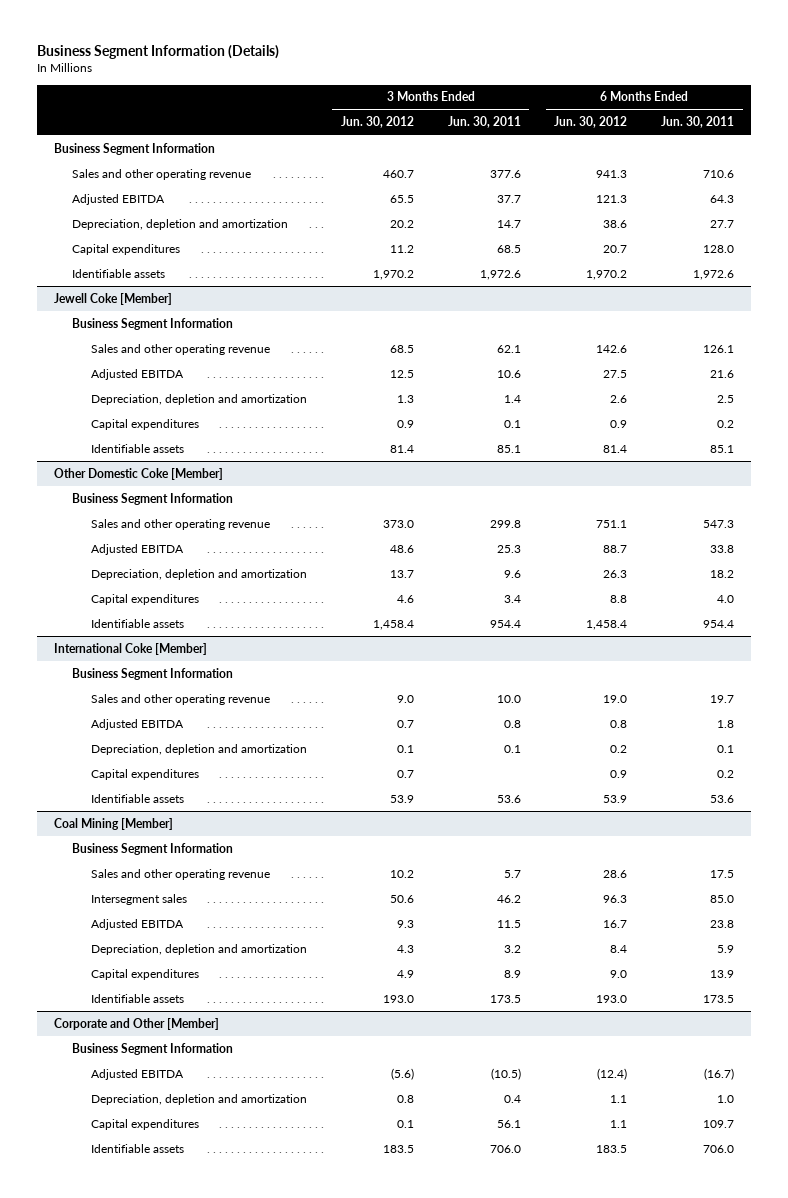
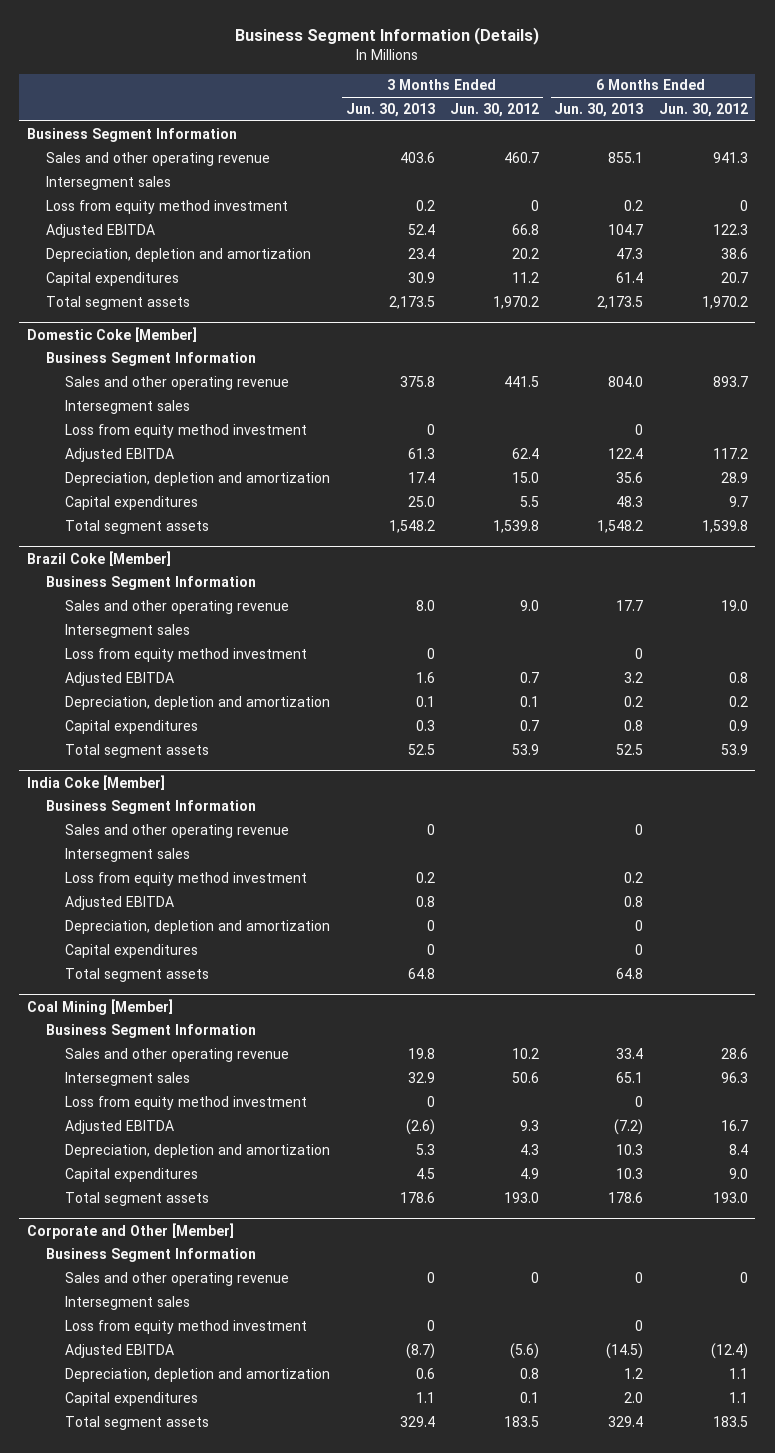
- | 3 Months Ended Jun. 30, 2012 | 3 Months Ended Jun. 30, 2011 | 6 Months Ended Jun. 30, 2012 | 6 Months Ended Jun. 30, 2011
+ | 3 Months Ended Jun. 30, 2013 | 3 Months Ended Jun. 30, 2012 | 6 Months Ended Jun. 30, 2013 | 6 Months Ended Jun. 30, 2012
- Adjusted EBITDA | 65.5 | 37.7 | 121.3 | 64.3
+ Intersegment sales
+ Loss from equity method investment | 0.2 | 0 | 0.2 | 0
+ Adjusted EBITDA | 52.4 | 66.8 | 104.7 | 122.3
- Identifiable assets | 1,970.2 | 1,972.6 | 1,970.2 | 1,972.6
- Jewell Coke [Member]
- Business Segment Information
- Sales and other operating revenue | 68.5 | 62.1 | 142.6 | 126.1
- Adjusted EBITDA | 12.5 | 10.6 | 27.5 | 21.6
- Depreciation, depletion and amortization | 1.3 | 1.4 | 2.6 | 2.5
- Capital expenditures | 0.9 | 0.1 | 0.9 | 0.2
- Identifiable assets | 81.4 | 85.1 | 81.4 | 85.1
- Other Domestic Coke [Member]
+ Total segment assets | 2,173.5 | 1,970.2 | 2,173.5 | 1,970.2
+ Domestic Coke [Member]
- Sales and other operating revenue | 373.0 | 299.8 | 751.1 | 547.3
- Adjusted EBITDA | 48.6 | 25.3 | 88.7 | 33.8
- Depreciation, depletion and amortization | 13.7 | 9.6 | 26.3 | 18.2
- Capital expenditures | 4.6 | 3.4 | 8.8 | 4.0
- Identifiable assets | 1,458.4 | 954.4 | 1,458.4 | 954.4
- International Coke [Member]
+ Sales and other operating revenue | 375.8 | 441.5 | 804.0 | 893.7
+ Intersegment sales
+ Loss from equity method investment | 0 | | 0 |
+ Adjusted EBITDA | 61.3 | 62.4 | 122.4 | 117.2
+ Depreciation, depletion and amortization | 17.4 | 15.0 | 35.6 | 28.9
+ Capital expenditures | 25.0 | 5.5 | 48.3 | 9.7
+ Total segment assets | 1,548.2 | 1,539.8 | 1,548.2 | 1,539.8
+ Brazil Coke [Member]
+ Intersegment sales
+ Loss from equity method investment | 0 | | 0 |
- Identifiable assets | 53.9 | 53.6 | 53.9 | 53.6
+ Total segment assets | 52.5 | 53.9 | 52.5 | 53.9
+ India Coke [Member]
+ Business Segment Information
+ Sales and other operating revenue | 0 | | 0 |
+ Intersegment sales
+ Loss from equity method investment | 0.2 | | 0.2 |
+ Adjusted EBITDA | 0.8 | | 0.8 |
+ Depreciation, depletion and amortization | 0 | | 0 |
+ Capital expenditures | 0 | | 0 |
+ Total segment assets | 64.8 | | 64.8 |
@ Coal Mining [Member]
+ Loss from equity method investment | 0 | | 0 |
- Identifiable assets | 193.0 | 173.5 | 193.0 | 173.5
+ Total segment assets | 178.6 | 193.0 | 178.6 | 193.0
@ Corporate and Other [Member]
+ Sales and other operating revenue | 0 | 0 | 0 | 0
+ Intersegment sales
+ Loss from equity method investment | 0 | | 0 |
- Identifiable assets | 183.5 | 706.0 | 183.5 | 706.0
+ Total segment assets | 329.4 | 183.5 | 329.4 | 183.5

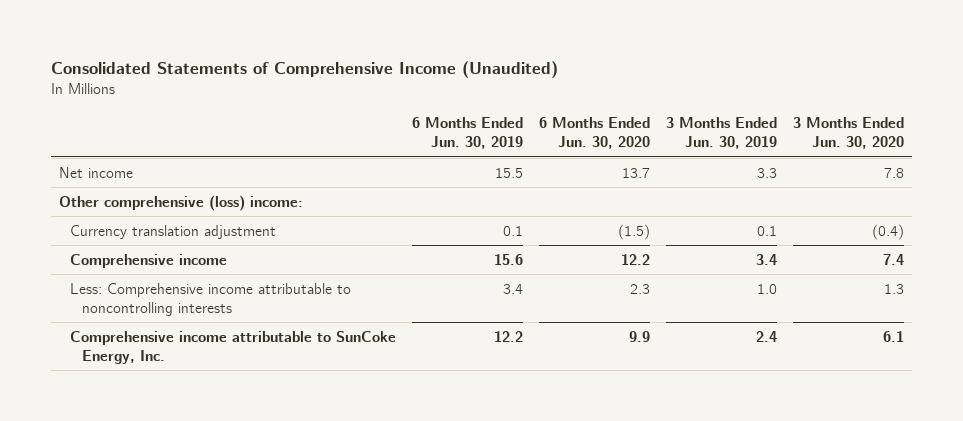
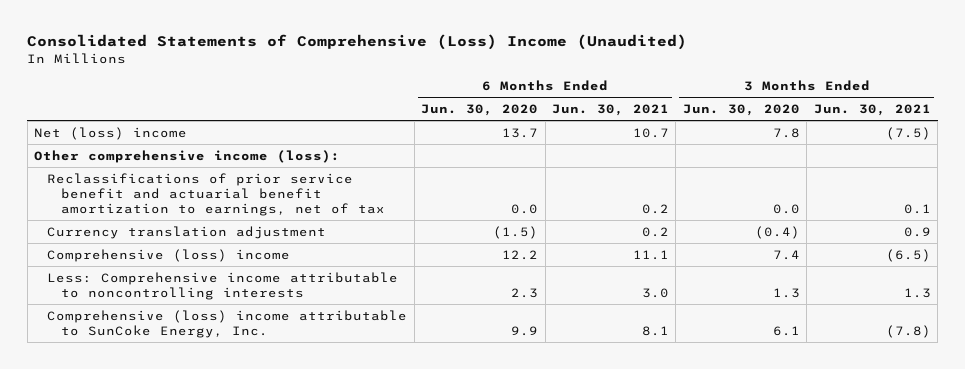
- Consolidated Statements of Comprehensive Income (Unaudited)
+ Consolidated Statements of Comprehensive (Loss) Income (Unaudited)
- | 6 Months Ended Jun. 30, 2019 | 6 Months Ended Jun. 30, 2020 | 3 Months Ended Jun. 30, 2019 | 3 Months Ended Jun. 30, 2020
+ | 6 Months Ended Jun. 30, 2020 | 6 Months Ended Jun. 30, 2021 | 3 Months Ended Jun. 30, 2020 | 3 Months Ended Jun. 30, 2021
- Net income | 15.5 | 13.7 | 3.3 | 7.8
- Other comprehensive (loss) income:
+ Net (loss) income | 13.7 | 10.7 | 7.8 | (7.5)
+ Other comprehensive income (loss):
+ Reclassifications of prior service benefit and actuarial benefit amortization to earnings, net of tax | 0.0 | 0.2 | 0.0 | 0.1
- Comprehensive income | 15.6 | 12.2 | 3.4 | 7.4
+ Comprehensive (loss) income | 12.2 | 11.1 | 7.4 | (6.5)
- Comprehensive income attributable to SunCoke Energy, Inc. | 12.2 | 9.9 | 2.4 | 6.1
+ Comprehensive (loss) income attributable to SunCoke Energy, Inc. | 9.9 | 8.1 | 6.1 | (7.8)

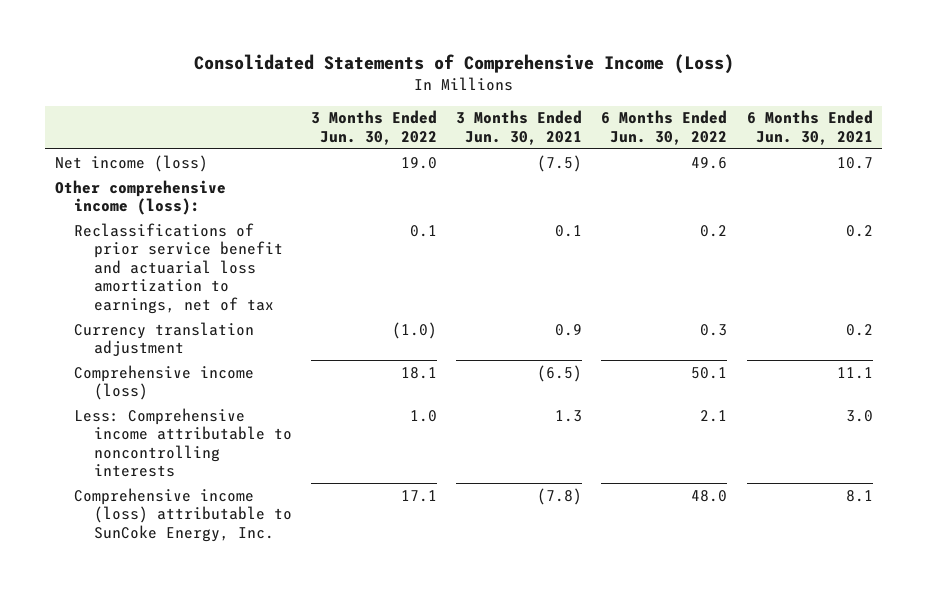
- Consolidated Statements of Comprehensive (Loss) Income (Unaudited)
+ Consolidated Statements of Comprehensive Income (Loss)
- | 6 Months Ended Jun. 30, 2020 | 6 Months Ended Jun. 30, 2021 | 3 Months Ended Jun. 30, 2020 | 3 Months Ended Jun. 30, 2021
+ | 3 Months Ended Jun. 30, 2022 | 3 Months Ended Jun. 30, 2021 | 6 Months Ended Jun. 30, 2022 | 6 Months Ended Jun. 30, 2021
- Net (loss) income | 13.7 | 10.7 | 7.8 | (7.5)
+ Net income (loss) | 19.0 | (7.5) | 49.6 | 10.7
- Reclassifications of prior service benefit and actuarial benefit amortization to earnings, net of tax | 0.0 | 0.2 | 0.0 | 0.1
+ Reclassifications of prior service benefit and actuarial loss amortization to earnings, net of tax | 0.1 | 0.1 | 0.2 | 0.2
- Comprehensive (loss) income | 12.2 | 11.1 | 7.4 | (6.5)
+ Comprehensive income (loss) | 18.1 | (6.5) | 50.1 | 11.1
- Comprehensive (loss) income attributable to SunCoke Energy, Inc. | 9.9 | 8.1 | 6.1 | (7.8)
+ Comprehensive income (loss) attributable to SunCoke Energy, Inc. | 17.1 | (7.8) | 48.0 | 8.1

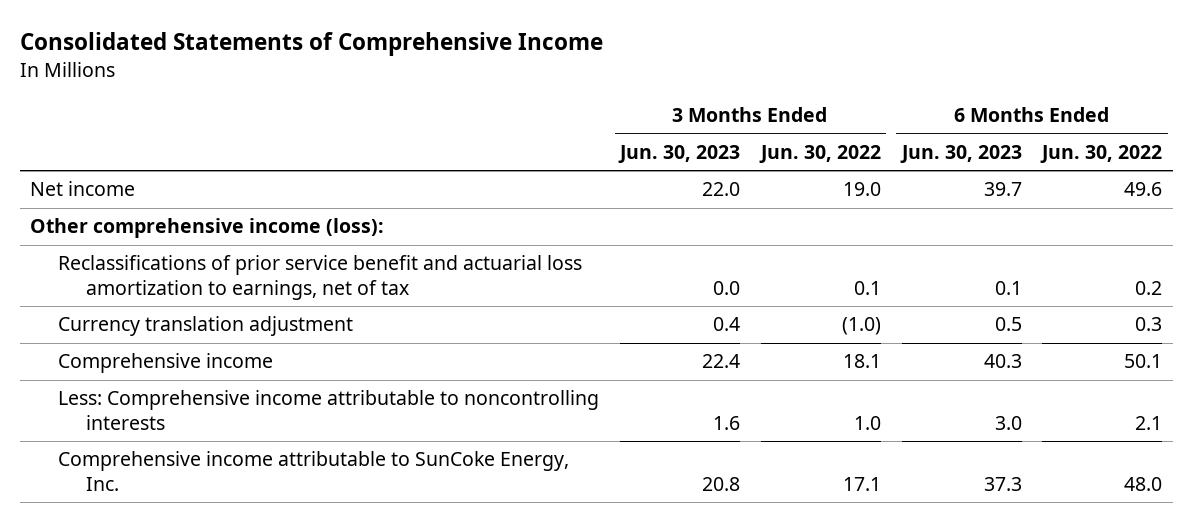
- Consolidated Statements of Comprehensive Income (Loss)
+ Consolidated Statements of Comprehensive Income
- | 3 Months Ended Jun. 30, 2022 | 3 Months Ended Jun. 30, 2021 | 6 Months Ended Jun. 30, 2022 | 6 Months Ended Jun. 30, 2021
+ | 3 Months Ended Jun. 30, 2023 | 3 Months Ended Jun. 30, 2022 | 6 Months Ended Jun. 30, 2023 | 6 Months Ended Jun. 30, 2022
- Net income (loss) | 19.0 | (7.5) | 49.6 | 10.7
+ Net income | 22.0 | 19.0 | 39.7 | 49.6
- Comprehensive income (loss) | 18.1 | (6.5) | 50.1 | 11.1
+ Comprehensive income | 22.4 | 18.1 | 40.3 | 50.1
- Comprehensive income (loss) attributable to SunCoke Energy, Inc. | 17.1 | (7.8) | 48.0 | 8.1
+ Comprehensive income attributable to SunCoke Energy, Inc. | 20.8 | 17.1 | 37.3 | 48.0

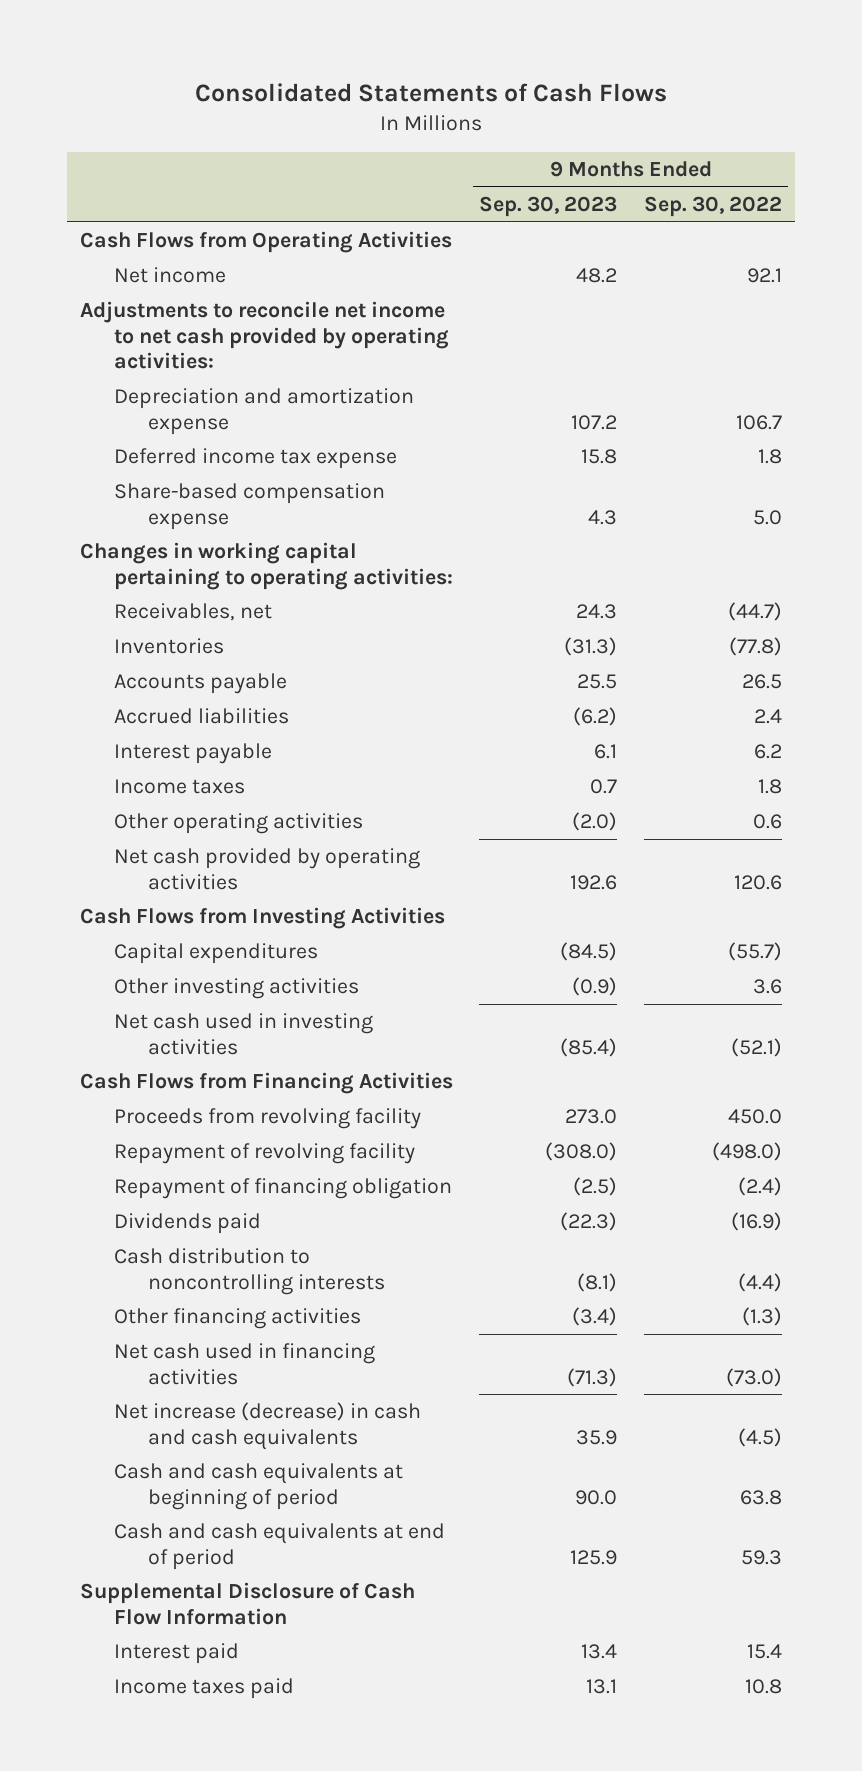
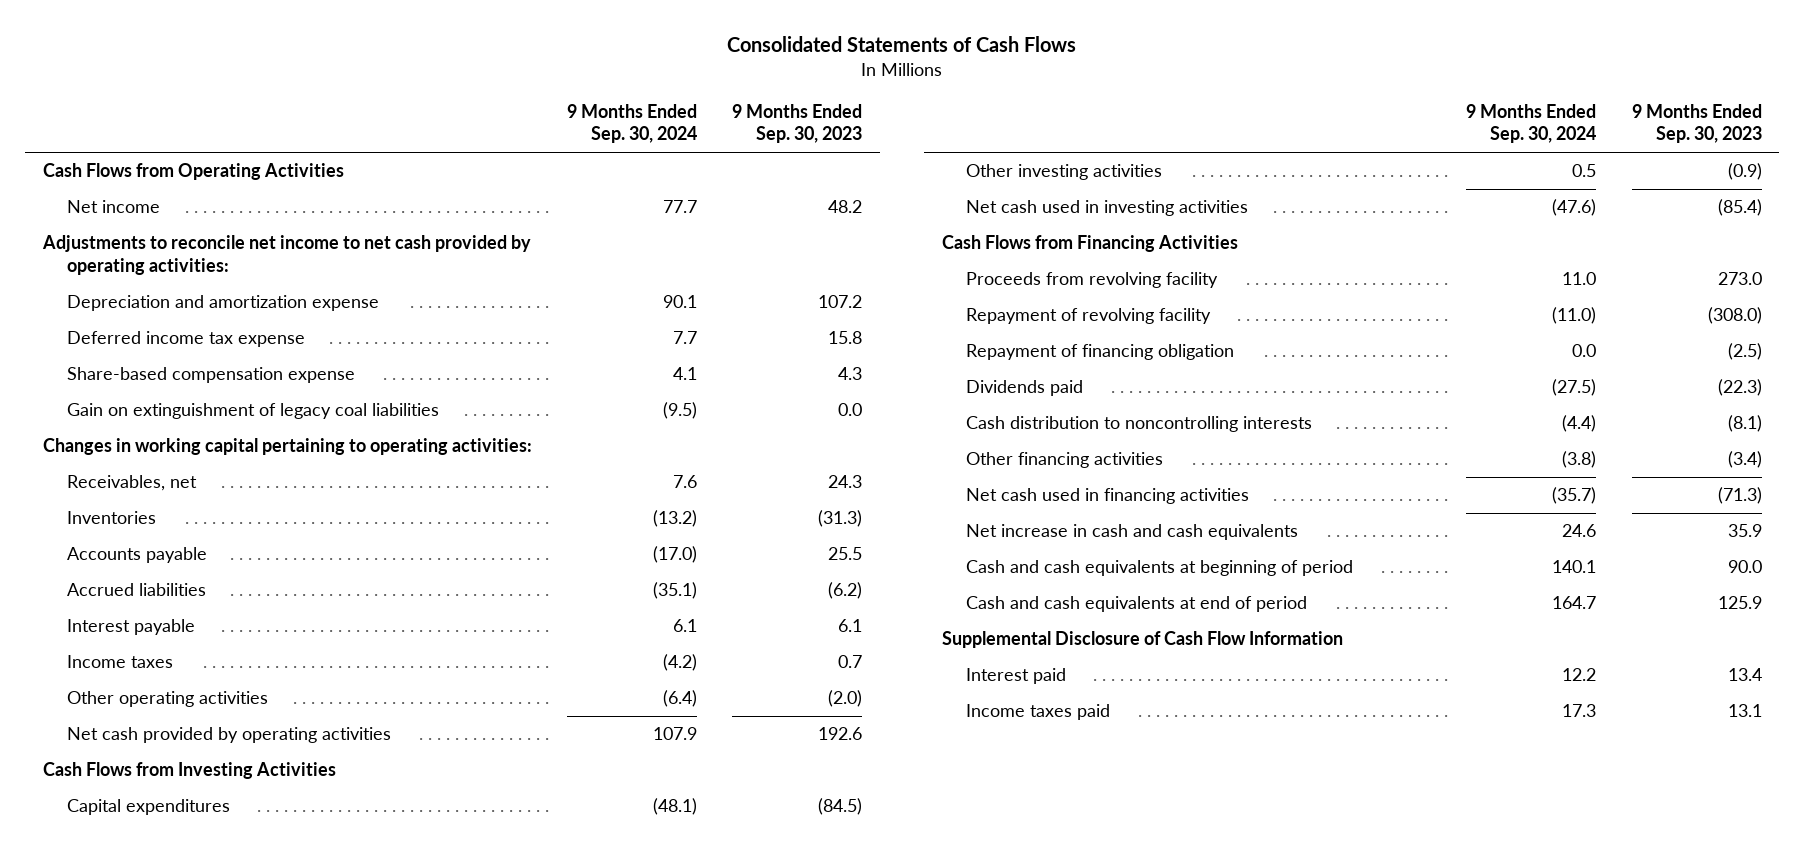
- | 9 Months Ended Sep. 30, 2023 | 9 Months Ended Sep. 30, 2022
+ | 9 Months Ended Sep. 30, 2024 | 9 Months Ended Sep. 30, 2023
+ Gain on extinguishment of legacy coal liabilities | (9.5) | 0.0
- Net increase (decrease) in cash and cash equivalents | 35.9 | (4.5)
+ Net increase in cash and cash equivalents | 24.6 | 35.9

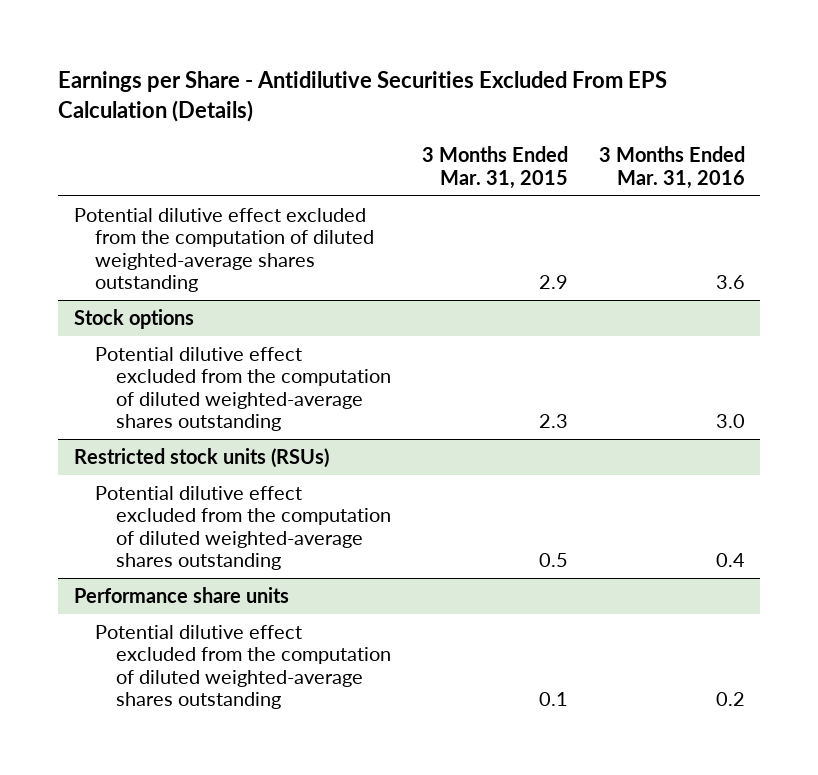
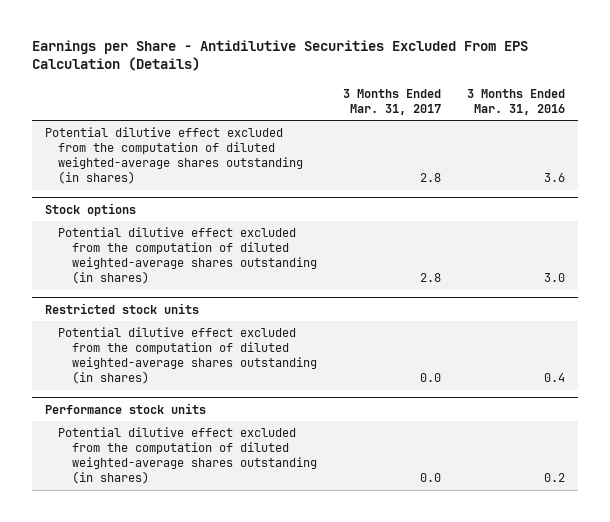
- | 3 Months Ended Mar. 31, 2015 | 3 Months Ended Mar. 31, 2016
+ | 3 Months Ended Mar. 31, 2017 | 3 Months Ended Mar. 31, 2016
- Potential dilutive effect excluded from the computation of diluted weighted-average shares outstanding | 2.9 | 3.6
+ Potential dilutive effect excluded from the computation of diluted weighted-average shares outstanding (in shares) | 2.8 | 3.6
@ Stock options
- Potential dilutive effect excluded from the computation of diluted weighted-average shares outstanding | 2.3 | 3.0
- Restricted stock units (RSUs)
- Potential dilutive effect excluded from the computation of diluted weighted-average shares outstanding | 0.5 | 0.4
- Performance share units
- Potential dilutive effect excluded from the computation of diluted weighted-average shares outstanding | 0.1 | 0.2
@ Stock options
+ Potential dilutive effect excluded from the computation of diluted weighted-average shares outstanding (in shares) | 2.8 | 3.0
+ Restricted stock units
+ Potential dilutive effect excluded from the computation of diluted weighted-average shares outstanding (in shares) | 0.0 | 0.4
+ Performance stock units
+ Potential dilutive effect excluded from the computation of diluted weighted-average shares outstanding (in shares) | 0.0 | 0.2

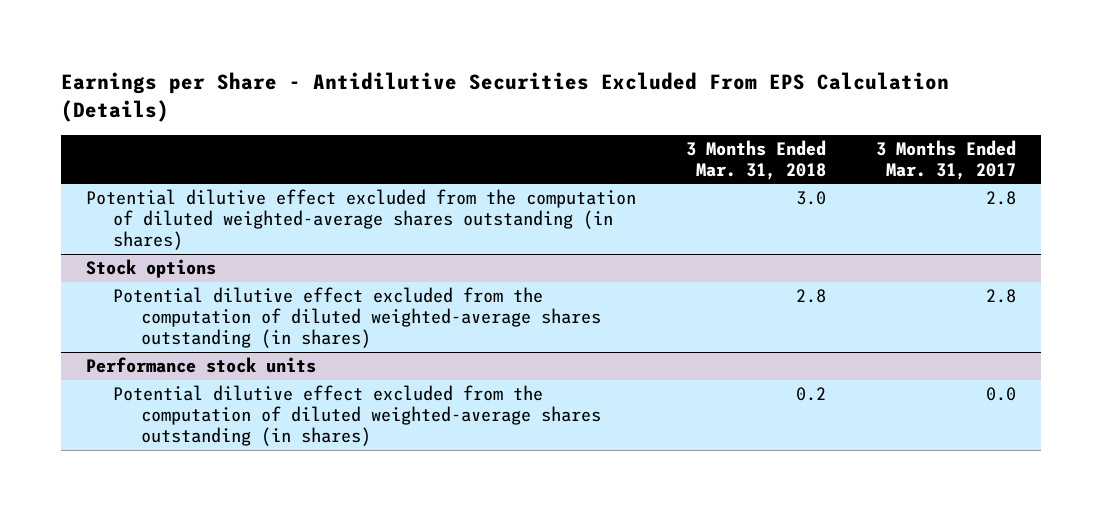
- | 3 Months Ended Mar. 31, 2017 | 3 Months Ended Mar. 31, 2016
+ | 3 Months Ended Mar. 31, 2018 | 3 Months Ended Mar. 31, 2017
- Restricted stock units
- Potential dilutive effect excluded from the computation of diluted weighted-average shares outstanding (in shares) | 0.0 | 0.4

